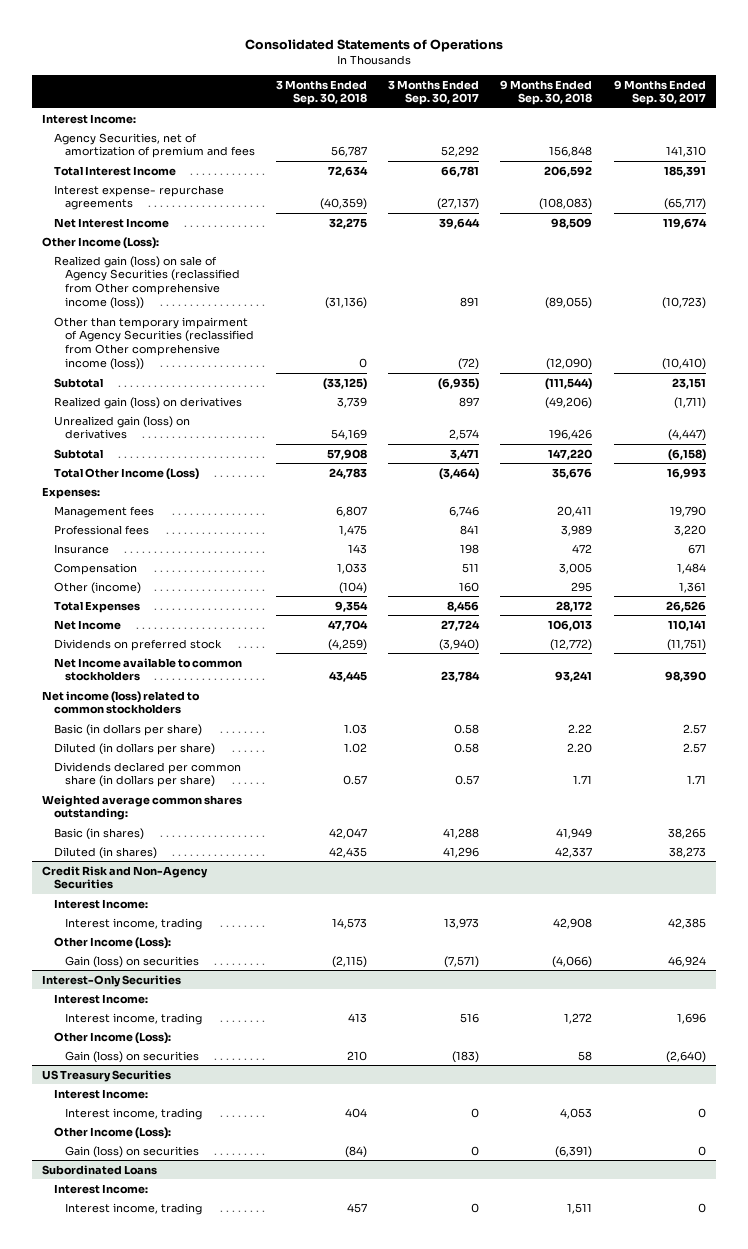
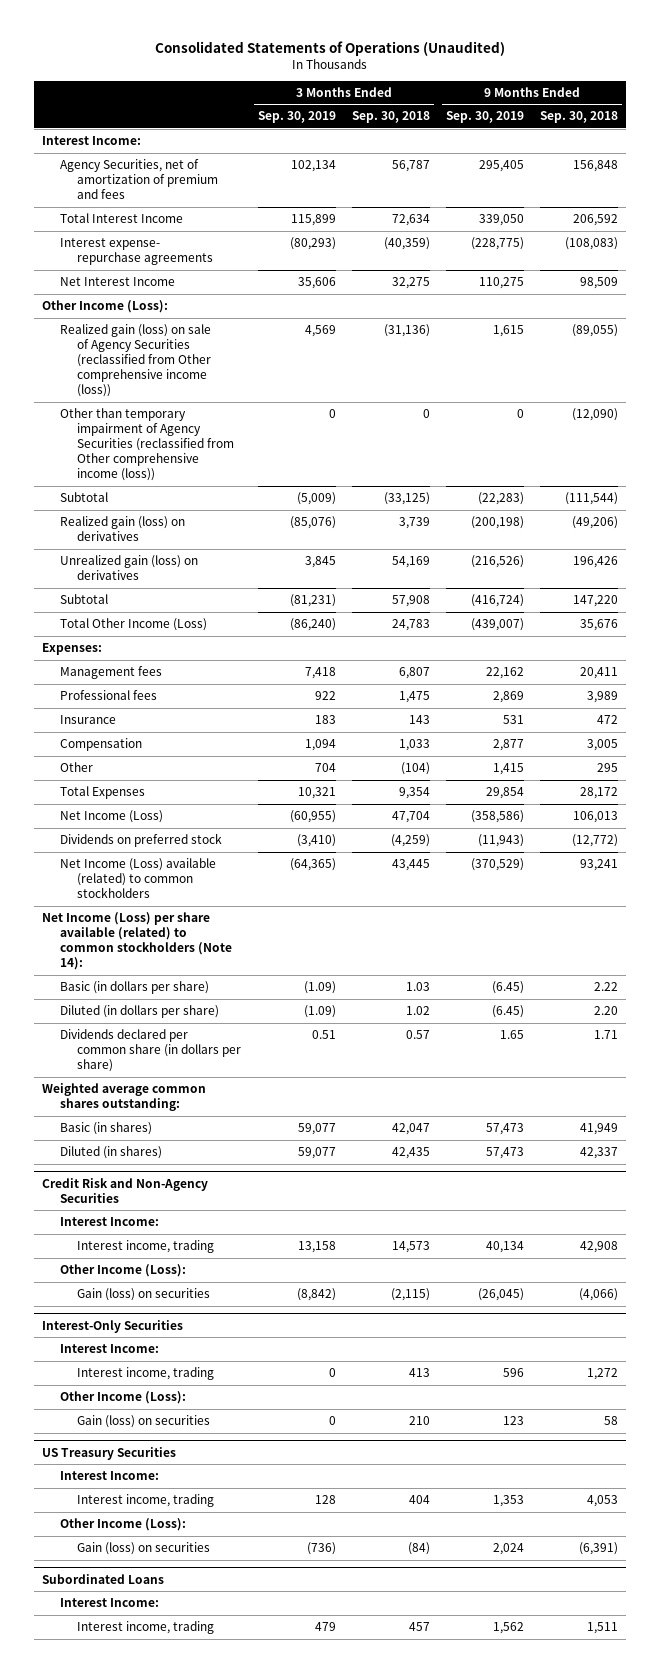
- Consolidated Statements of Operations
+ Consolidated Statements of Operations (Unaudited)
- | 3 Months Ended Sep. 30, 2018 | 3 Months Ended Sep. 30, 2017 | 9 Months Ended Sep. 30, 2018 | 9 Months Ended Sep. 30, 2017
+ | 3 Months Ended Sep. 30, 2019 | 3 Months Ended Sep. 30, 2018 | 9 Months Ended Sep. 30, 2019 | 9 Months Ended Sep. 30, 2018
- Other (income) | (104) | 160 | 295 | 1,361
+ Other | 704 | (104) | 1,415 | 295
- Net Income | 47,704 | 27,724 | 106,013 | 110,141
+ Net Income (Loss) | (60,955) | 47,704 | (358,586) | 106,013
- Net Income available to common stockholders | 43,445 | 23,784 | 93,241 | 98,390
- Net income (loss) related to common stockholders
+ Net Income (Loss) available (related) to common stockholders | (64,365) | 43,445 | (370,529) | 93,241
+ Net Income (Loss) per share available (related) to common stockholders (Note 14):

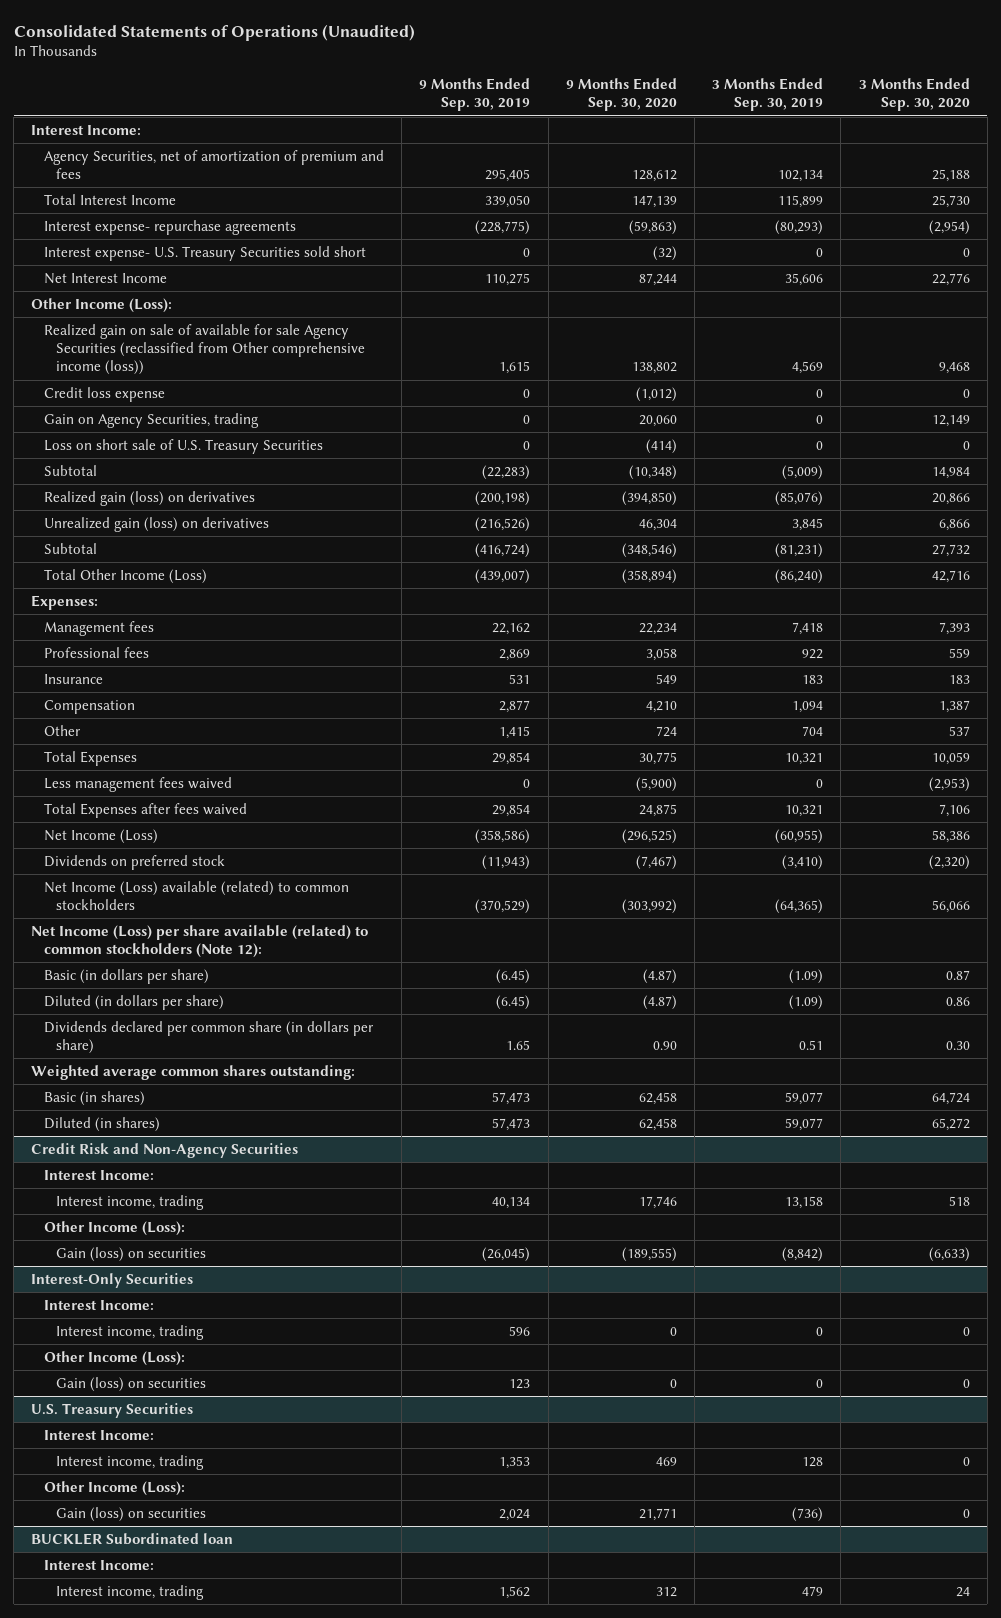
- | 3 Months Ended Sep. 30, 2019 | 3 Months Ended Sep. 30, 2018 | 9 Months Ended Sep. 30, 2019 | 9 Months Ended Sep. 30, 2018
+ | 9 Months Ended Sep. 30, 2019 | 9 Months Ended Sep. 30, 2020 | 3 Months Ended Sep. 30, 2019 | 3 Months Ended Sep. 30, 2020
+ Interest expense- U.S. Treasury Securities sold short | 0 | (32) | 0 | 0
- Realized gain (loss) on sale of Agency Securities (reclassified from Other comprehensive income (loss)) | 4,569 | (31,136) | 1,615 | (89,055)
- Other than temporary impairment of Agency Securities (reclassified from Other comprehensive income (loss)) | 0 | 0 | 0 | (12,090)
+ Realized gain on sale of available for sale Agency Securities (reclassified from Other comprehensive income (loss)) | 1,615 | 138,802 | 4,569 | 9,468
+ Credit loss expense | 0 | (1,012) | 0 | 0
+ Gain on Agency Securities, trading | 0 | 20,060 | 0 | 12,149
+ Loss on short sale of U.S. Treasury Securities | 0 | (414) | 0 | 0
+ Less management fees waived | 0 | (5,900) | 0 | (2,953)
+ Total Expenses after fees waived | 29,854 | 24,875 | 10,321 | 7,106
- Net Income (Loss) per share available (related) to common stockholders (Note 14):
+ Net Income (Loss) per share available (related) to common stockholders (Note 12):
- US Treasury Securities
+ U.S. Treasury Securities
- Subordinated Loans
+ BUCKLER Subordinated loan

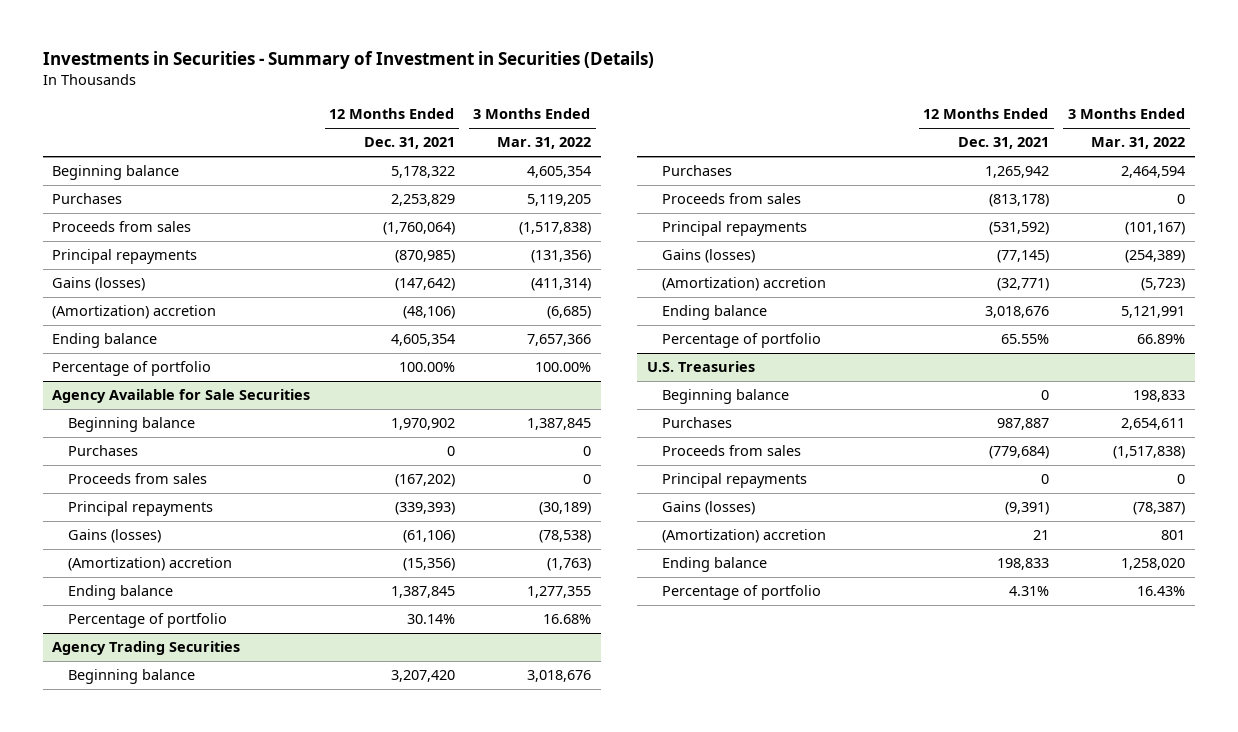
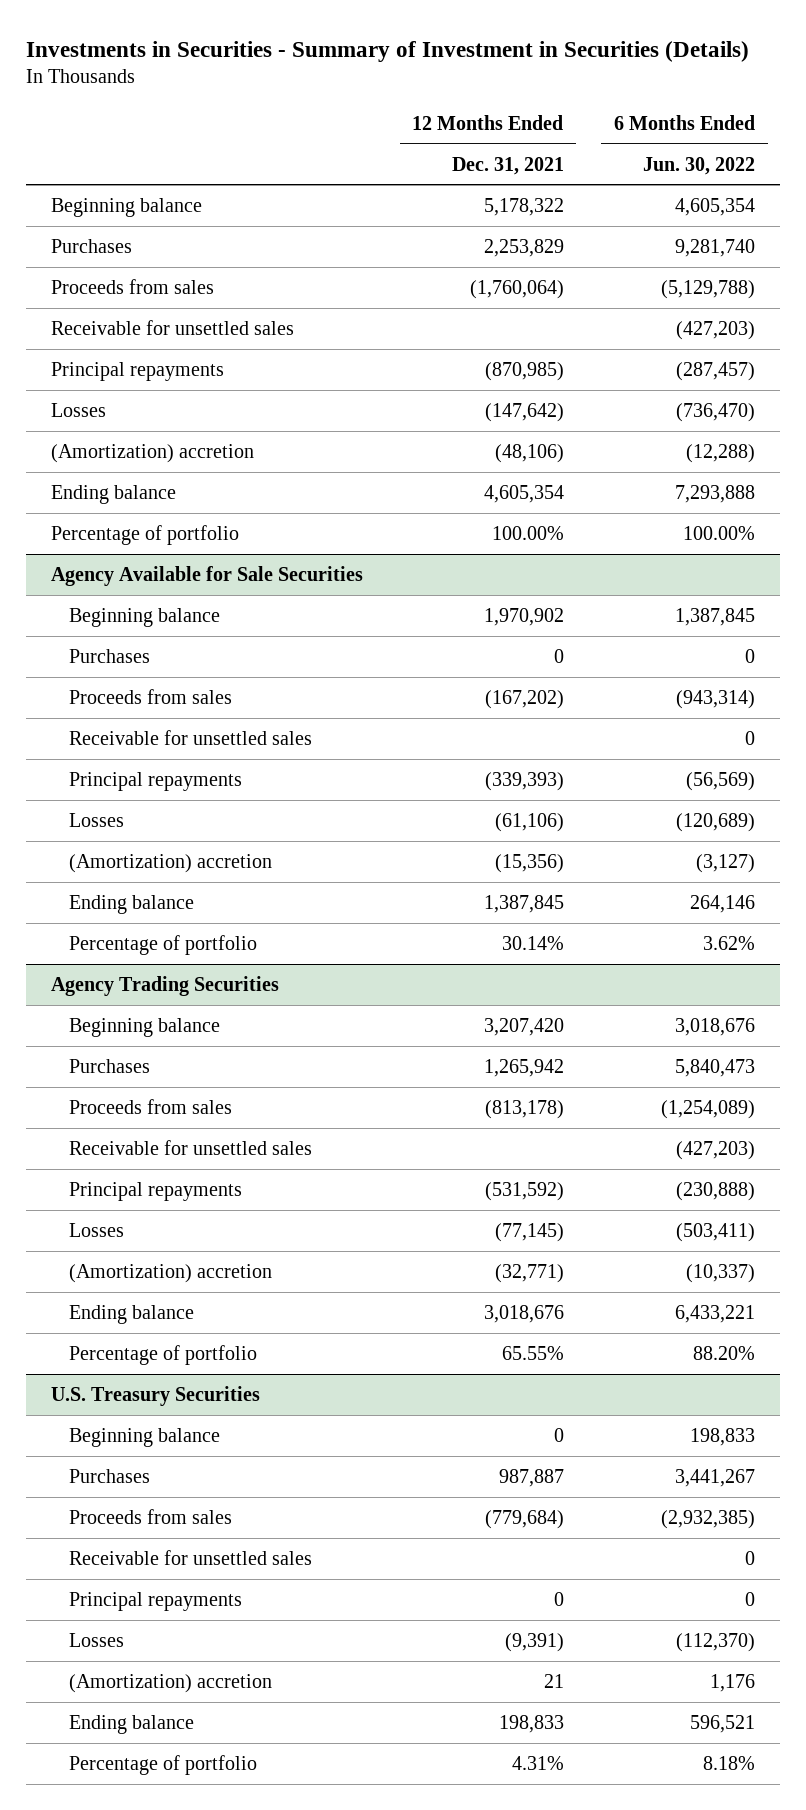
- | 12 Months Ended Dec. 31, 2021 | 3 Months Ended Mar. 31, 2022
+ | 12 Months Ended Dec. 31, 2021 | 6 Months Ended Jun. 30, 2022
+ Receivable for unsettled sales | | (427,203)
- Gains (losses) | (147,642) | (411,314)
+ Losses | (147,642) | (736,470)
@ Agency Available for Sale Securities
+ Receivable for unsettled sales | | 0
- Gains (losses) | (61,106) | (78,538)
+ Losses | (61,106) | (120,689)
@ Agency Trading Securities
+ Receivable for unsettled sales | | (427,203)
- Gains (losses) | (77,145) | (254,389)
+ Losses | (77,145) | (503,411)
- U.S. Treasuries
+ U.S. Treasury Securities
+ Receivable for unsettled sales | | 0
- Gains (losses) | (9,391) | (78,387)
+ Losses | (9,391) | (112,370)

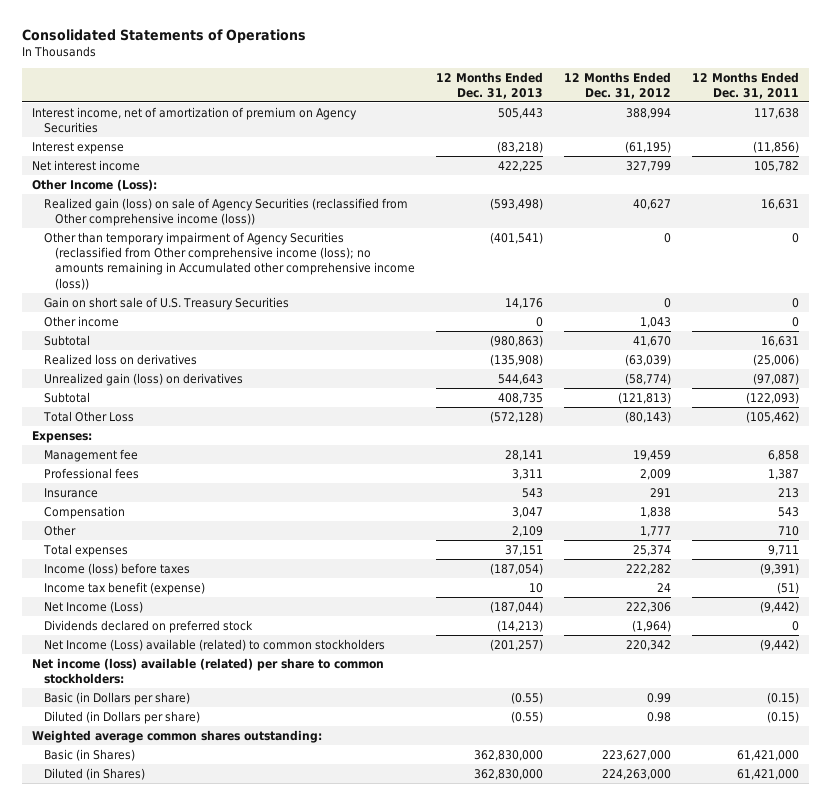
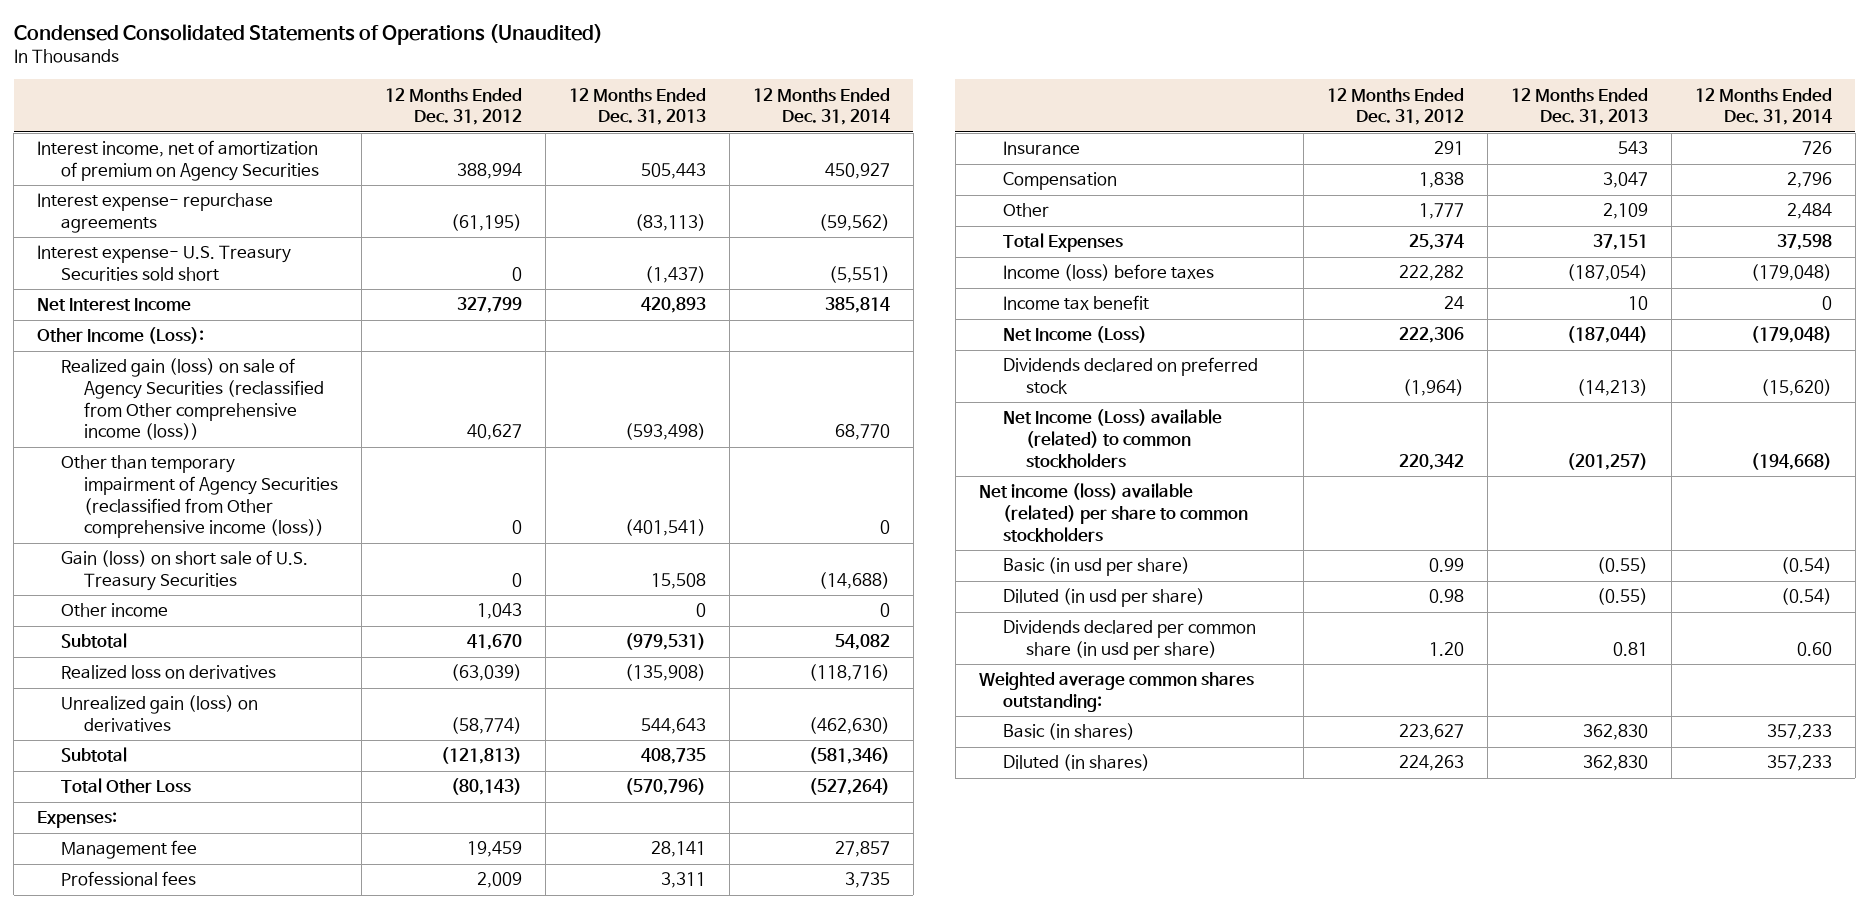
- Consolidated Statements of Operations
+ Condensed Consolidated Statements of Operations (Unaudited)
- | 12 Months Ended Dec. 31, 2013 | 12 Months Ended Dec. 31, 2012 | 12 Months Ended Dec. 31, 2011
+ | 12 Months Ended Dec. 31, 2012 | 12 Months Ended Dec. 31, 2013 | 12 Months Ended Dec. 31, 2014
- Interest expense | (83,218) | (61,195) | (11,856)
- Net interest income | 422,225 | 327,799 | 105,782
+ Interest expense- repurchase agreements | (61,195) | (83,113) | (59,562)
+ Interest expense- U.S. Treasury Securities sold short | 0 | (1,437) | (5,551)
+ Net Interest Income | 327,799 | 420,893 | 385,814
- Other than temporary impairment of Agency Securities (reclassified from Other comprehensive income (loss); no amounts remaining in Accumulated other comprehensive income (loss)) | (401,541) | 0 | 0
- Gain on short sale of U.S. Treasury Securities | 14,176 | 0 | 0
+ Other than temporary impairment of Agency Securities (reclassified from Other comprehensive income (loss)) | 0 | (401,541) | 0
+ Gain (loss) on short sale of U.S. Treasury Securities | 0 | 15,508 | (14,688)
- Subtotal | (980,863) | 41,670 | 16,631
+ Subtotal | 41,670 | (979,531) | 54,082
- Total Other Loss | (572,128) | (80,143) | (105,462)
+ Total Other Loss | (80,143) | (570,796) | (527,264)
- Total expenses | 37,151 | 25,374 | 9,711
+ Total Expenses | 25,374 | 37,151 | 37,598
- Income tax benefit (expense) | 10 | 24 | (51)
+ Income tax benefit | 24 | 10 | 0
- Net income (loss) available (related) per share to common stockholders:
- Basic (in Dollars per share) | (0.55) | 0.99 | (0.15)
- Diluted (in Dollars per share) | (0.55) | 0.98 | (0.15)
+ Net income (loss) available (related) per share to common stockholders
+ Basic (in usd per share) | 0.99 | (0.55) | (0.54)
+ Diluted (in usd per share) | 0.98 | (0.55) | (0.54)
+ Dividends declared per common share (in usd per share) | 1.20 | 0.81 | 0.60
- Basic (in Shares) | 362,830,000 | 223,627,000 | 61,421,000
- Diluted (in Shares) | 362,830,000 | 224,263,000 | 61,421,000
+ Basic (in shares) | 223,627 | 362,830 | 357,233
+ Diluted (in shares) | 224,263 | 362,830 | 357,233

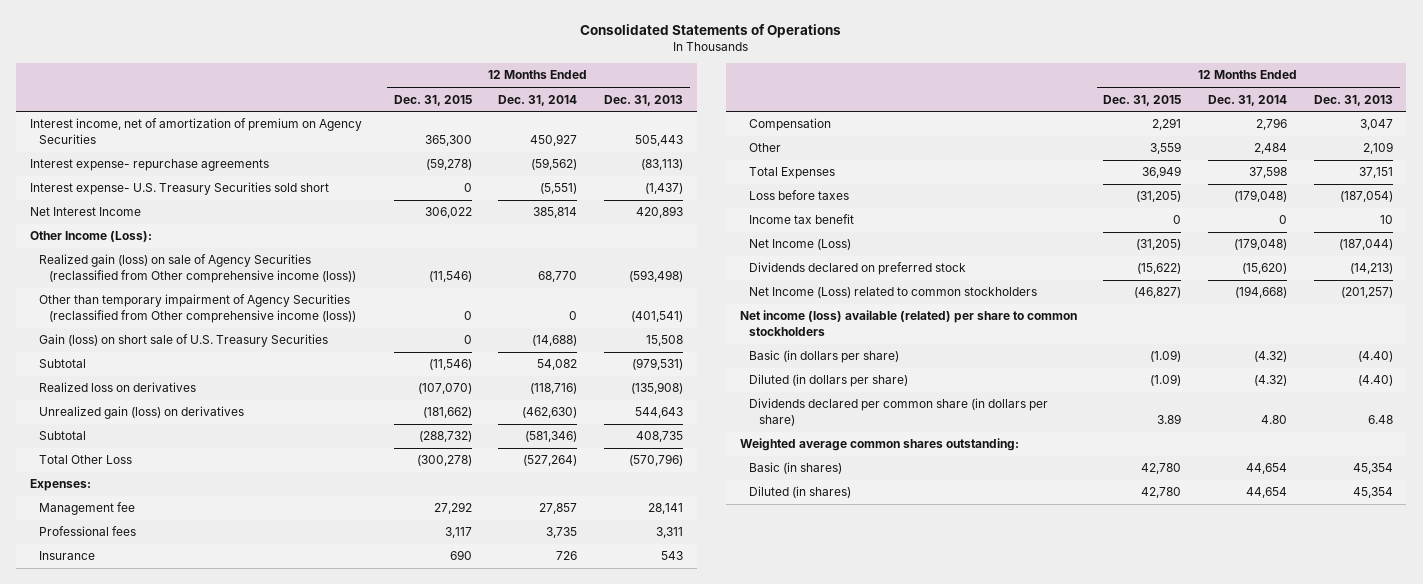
- Condensed Consolidated Statements of Operations (Unaudited)
+ Consolidated Statements of Operations
- | 12 Months Ended Dec. 31, 2012 | 12 Months Ended Dec. 31, 2013 | 12 Months Ended Dec. 31, 2014
+ | 12 Months Ended Dec. 31, 2015 | 12 Months Ended Dec. 31, 2014 | 12 Months Ended Dec. 31, 2013
- Other income | 1,043 | 0 | 0
- Income (loss) before taxes | 222,282 | (187,054) | (179,048)
+ Loss before taxes | (31,205) | (179,048) | (187,054)
- Net Income (Loss) available (related) to common stockholders | 220,342 | (201,257) | (194,668)
+ Net Income (Loss) related to common stockholders | (46,827) | (194,668) | (201,257)
- Basic (in usd per share) | 0.99 | (0.55) | (0.54)
- Diluted (in usd per share) | 0.98 | (0.55) | (0.54)
- Dividends declared per common share (in usd per share) | 1.20 | 0.81 | 0.60
+ Basic (in dollars per share) | (1.09) | (4.32) | (4.40)
+ Diluted (in dollars per share) | (1.09) | (4.32) | (4.40)
+ Dividends declared per common share (in dollars per share) | 3.89 | 4.80 | 6.48
- Basic (in shares) | 223,627 | 362,830 | 357,233
- Diluted (in shares) | 224,263 | 362,830 | 357,233
+ Basic (in shares) | 42,780 | 44,654 | 45,354
+ Diluted (in shares) | 42,780 | 44,654 | 45,354

